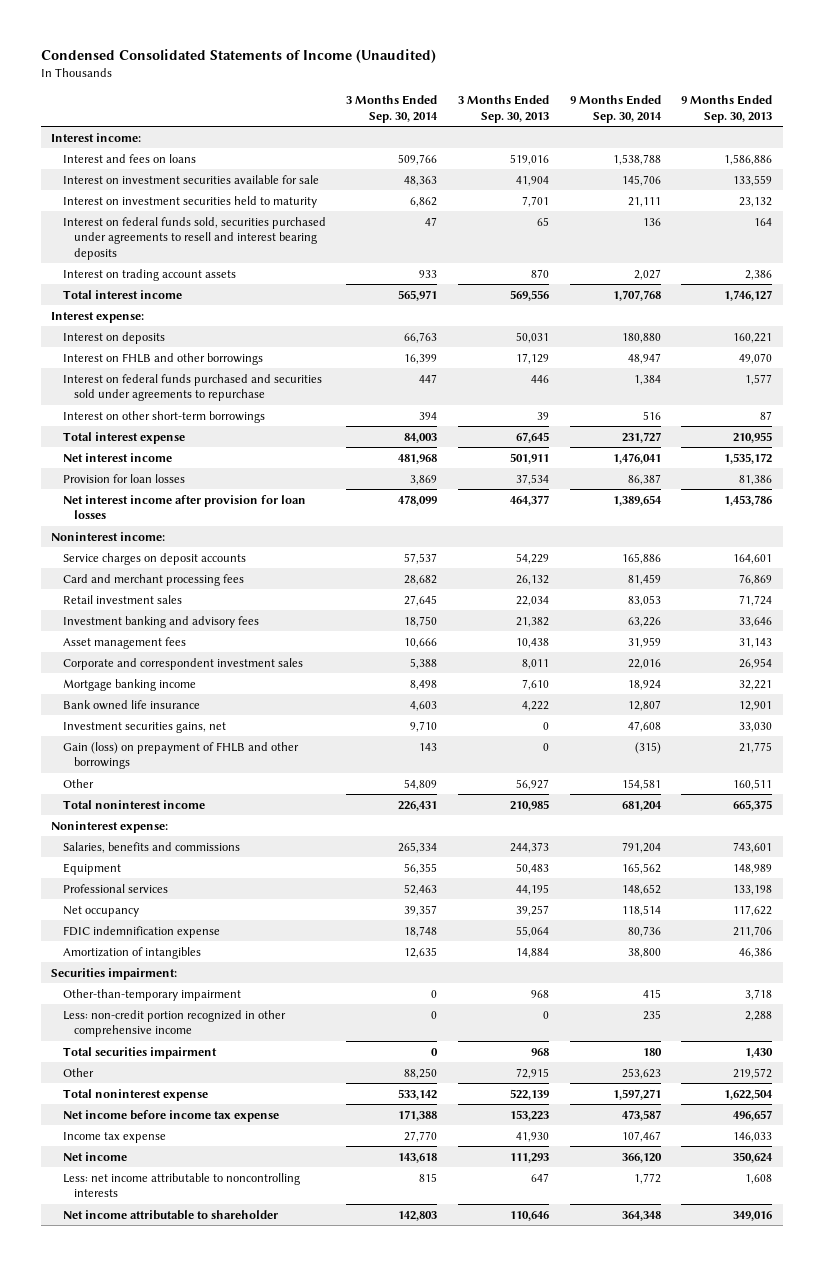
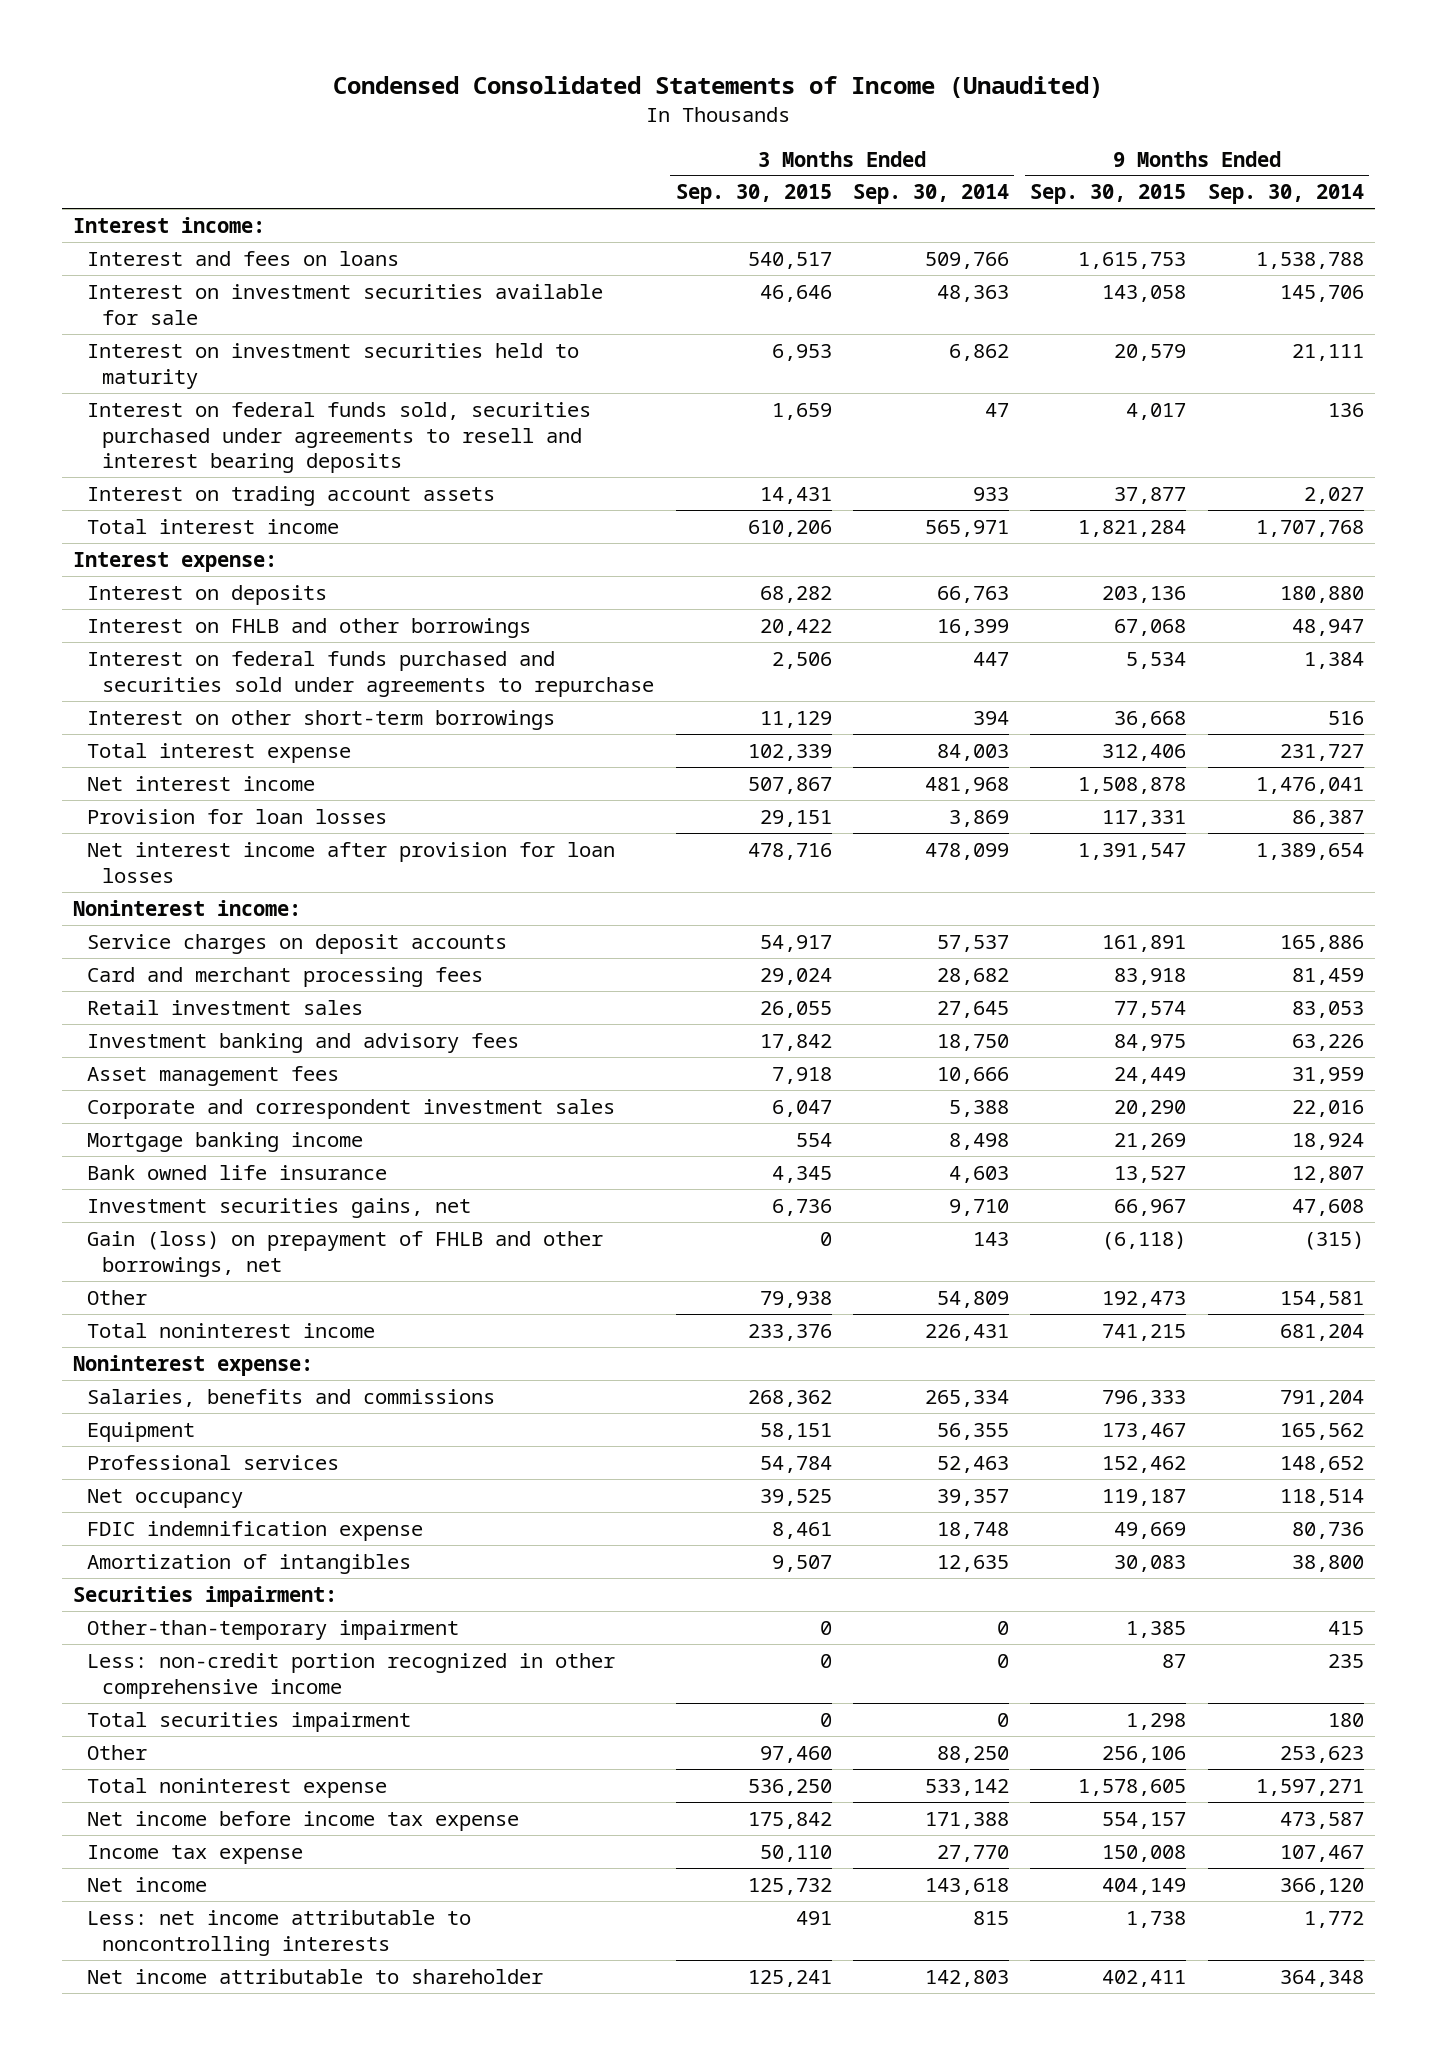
- | 3 Months Ended Sep. 30, 2014 | 3 Months Ended Sep. 30, 2013 | 9 Months Ended Sep. 30, 2014 | 9 Months Ended Sep. 30, 2013
+ | 3 Months Ended Sep. 30, 2015 | 3 Months Ended Sep. 30, 2014 | 9 Months Ended Sep. 30, 2015 | 9 Months Ended Sep. 30, 2014
- Gain (loss) on prepayment of FHLB and other borrowings | 143 | 0 | (315) | 21,775
+ Gain (loss) on prepayment of FHLB and other borrowings, net | 0 | 143 | (6,118) | (315)

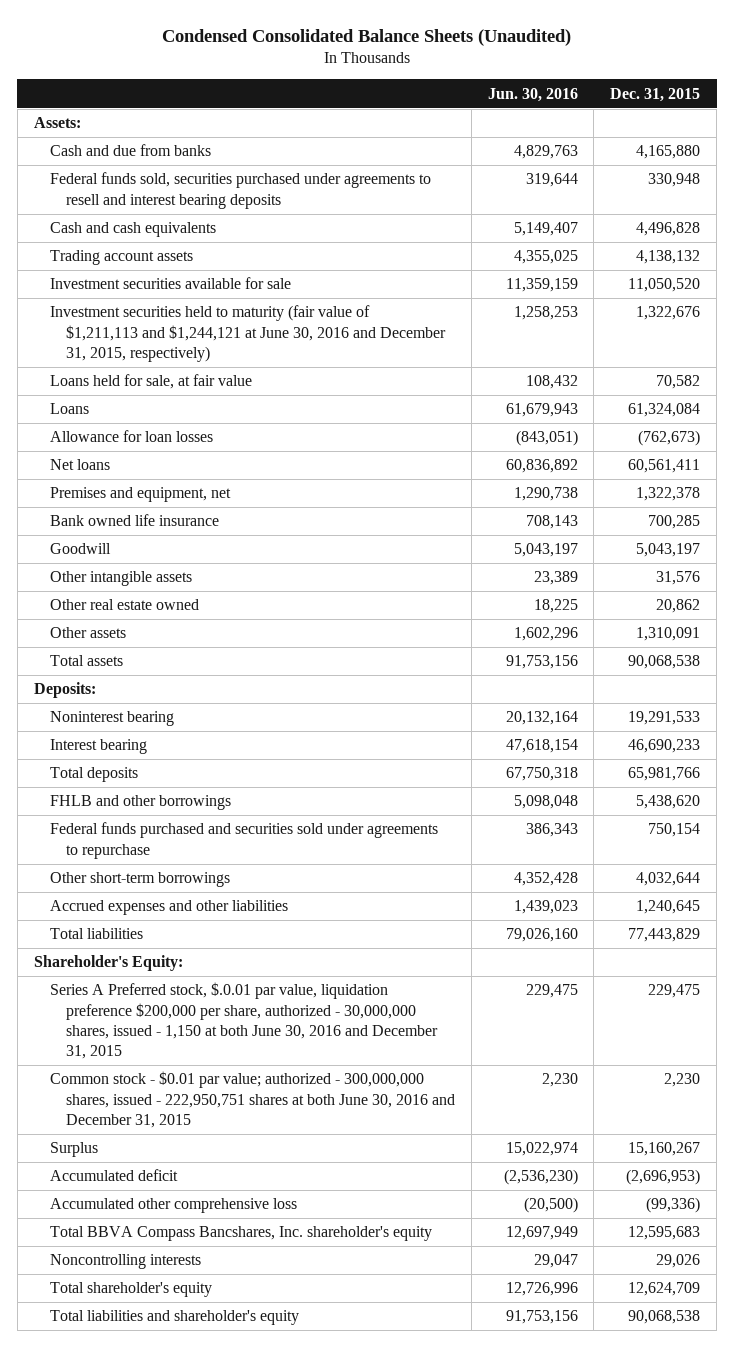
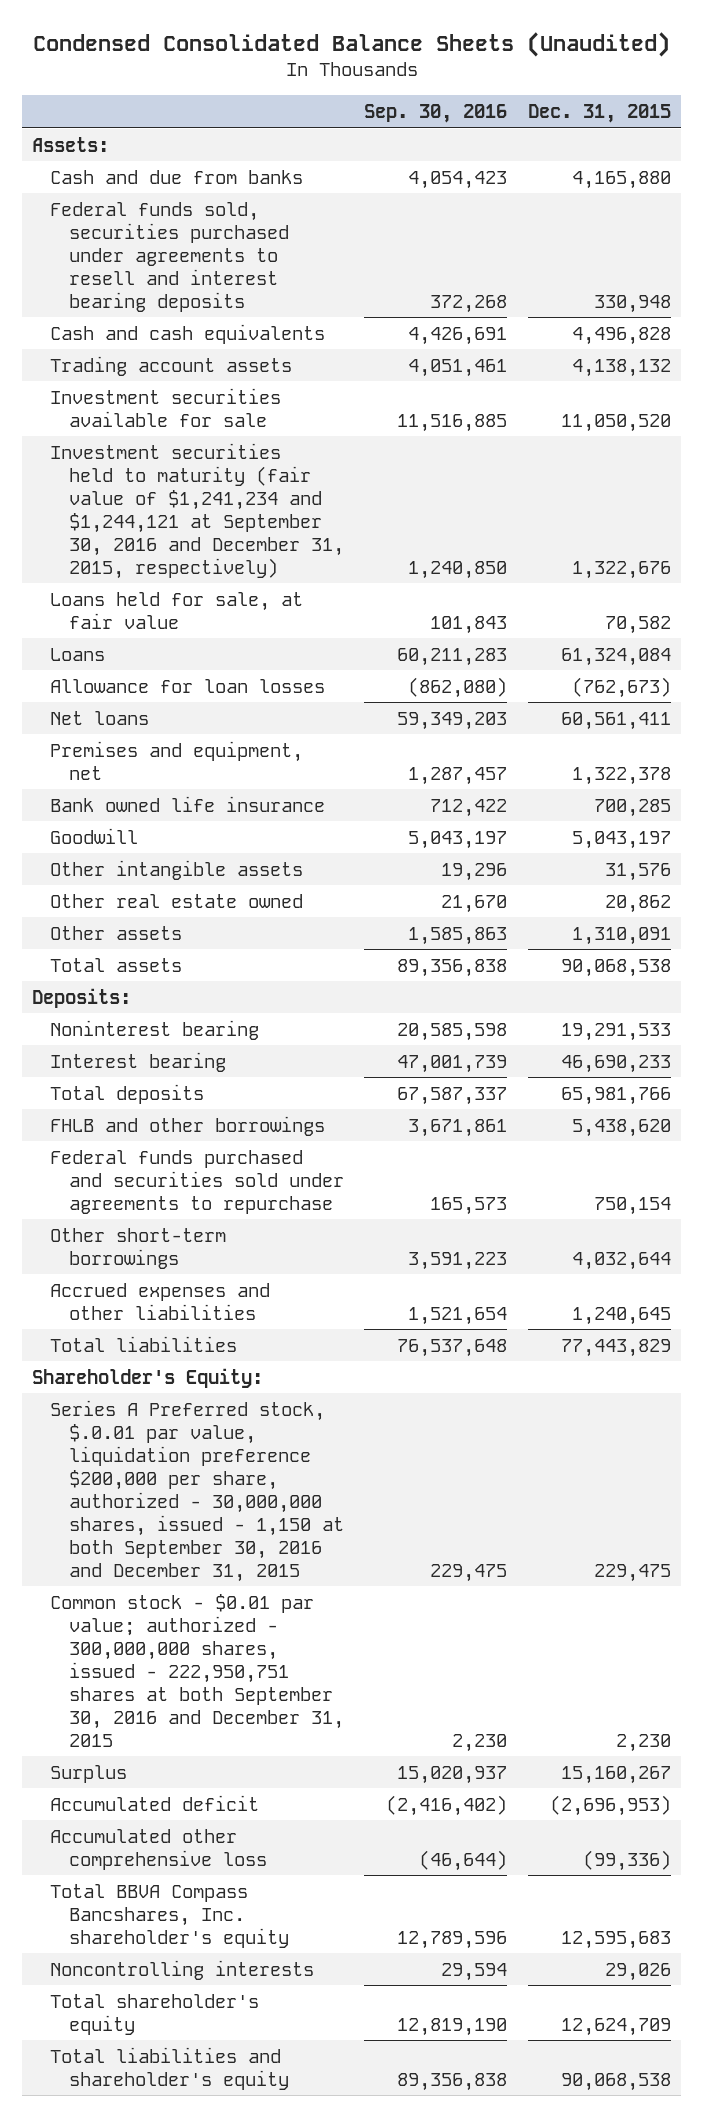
- | Jun. 30, 2016 | Dec. 31, 2015
+ | Sep. 30, 2016 | Dec. 31, 2015
- Investment securities held to maturity (fair value of $1,211,113 and $1,244,121 at June 30, 2016 and December 31, 2015, respectively) | 1,258,253 | 1,322,676
+ Investment securities held to maturity (fair value of $1,241,234 and $1,244,121 at September 30, 2016 and December 31, 2015, respectively) | 1,240,850 | 1,322,676
- Series A Preferred stock, $.0.01 par value, liquidation preference $200,000 per share, authorized - 30,000,000 shares, issued - 1,150 at both June 30, 2016 and December 31, 2015 | 229,475 | 229,475
- Common stock - $0.01 par value; authorized - 300,000,000 shares, issued - 222,950,751 shares at both June 30, 2016 and December 31, 2015 | 2,230 | 2,230
+ Series A Preferred stock, $.0.01 par value, liquidation preference $200,000 per share, authorized - 30,000,000 shares, issued - 1,150 at both September 30, 2016 and December 31, 2015 | 229,475 | 229,475
+ Common stock - $0.01 par value; authorized - 300,000,000 shares, issued - 222,950,751 shares at both September 30, 2016 and December 31, 2015 | 2,230 | 2,230

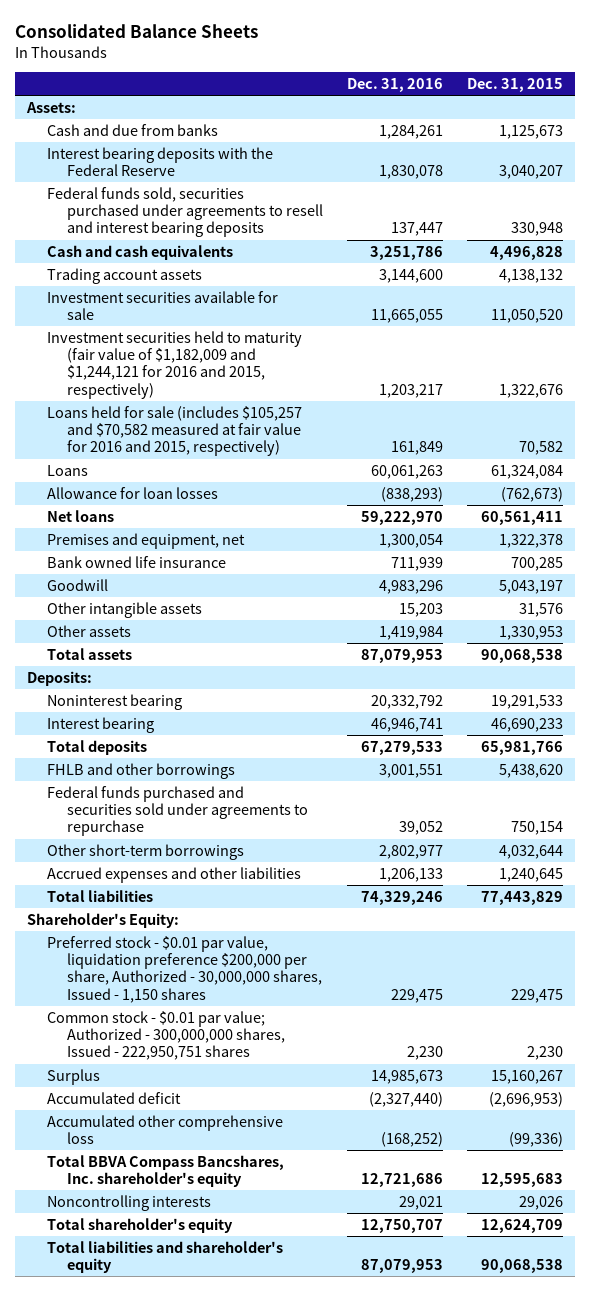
- Condensed Consolidated Balance Sheets (Unaudited)
+ Consolidated Balance Sheets
- | Sep. 30, 2016 | Dec. 31, 2015
+ | Dec. 31, 2016 | Dec. 31, 2015
- Cash and due from banks | 4,054,423 | 4,165,880
+ Cash and due from banks | 1,284,261 | 1,125,673
+ Interest bearing deposits with the Federal Reserve | 1,830,078 | 3,040,207
- Investment securities held to maturity (fair value of $1,241,234 and $1,244,121 at September 30, 2016 and December 31, 2015, respectively) | 1,240,850 | 1,322,676
- Loans held for sale, at fair value | 101,843 | 70,582
+ Investment securities held to maturity (fair value of $1,182,009 and $1,244,121 for 2016 and 2015, respectively) | 1,203,217 | 1,322,676
+ Loans held for sale (includes $105,257 and $70,582 measured at fair value for 2016 and 2015, respectively) | 161,849 | 70,582
- Other real estate owned | 21,670 | 20,862
- Other assets | 1,585,863 | 1,310,091
+ Other assets | 1,419,984 | 1,330,953
- Series A Preferred stock, $.0.01 par value, liquidation preference $200,000 per share, authorized - 30,000,000 shares, issued - 1,150 at both September 30, 2016 and December 31, 2015 | 229,475 | 229,475
- Common stock - $0.01 par value; authorized - 300,000,000 shares, issued - 222,950,751 shares at both September 30, 2016 and December 31, 2015 | 2,230 | 2,230
+ Preferred stock - $0.01 par value, liquidation preference $200,000 per share, Authorized - 30,000,000 shares, Issued - 1,150 shares | 229,475 | 229,475
+ Common stock - $0.01 par value; Authorized - 300,000,000 shares, Issued - 222,950,751 shares | 2,230 | 2,230

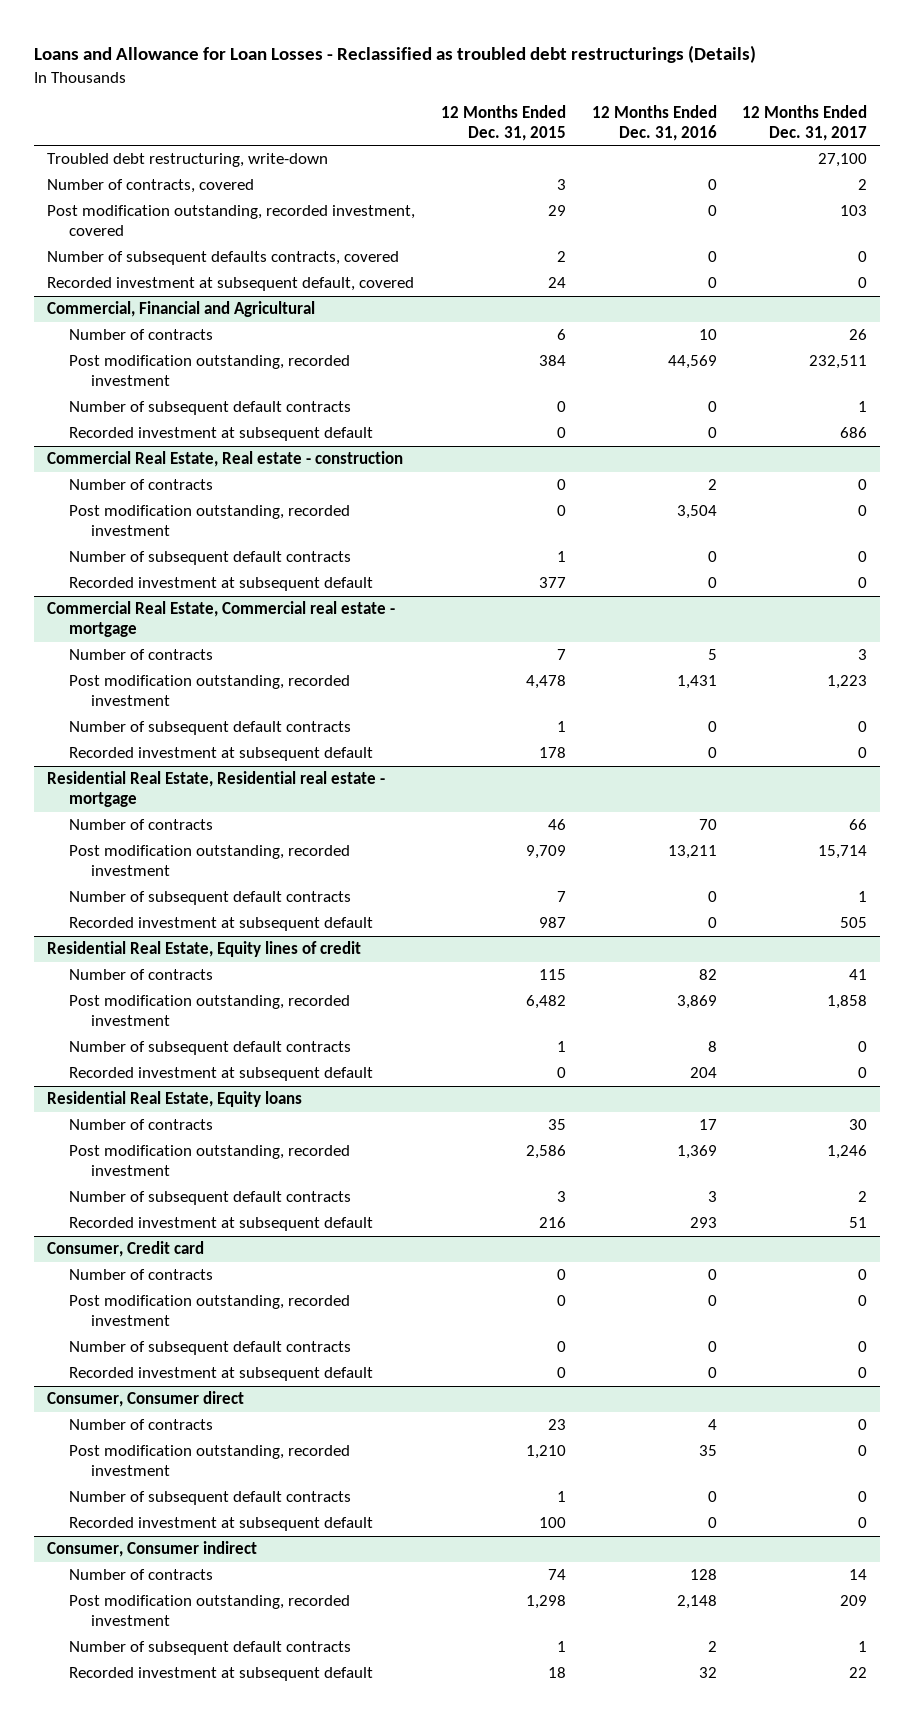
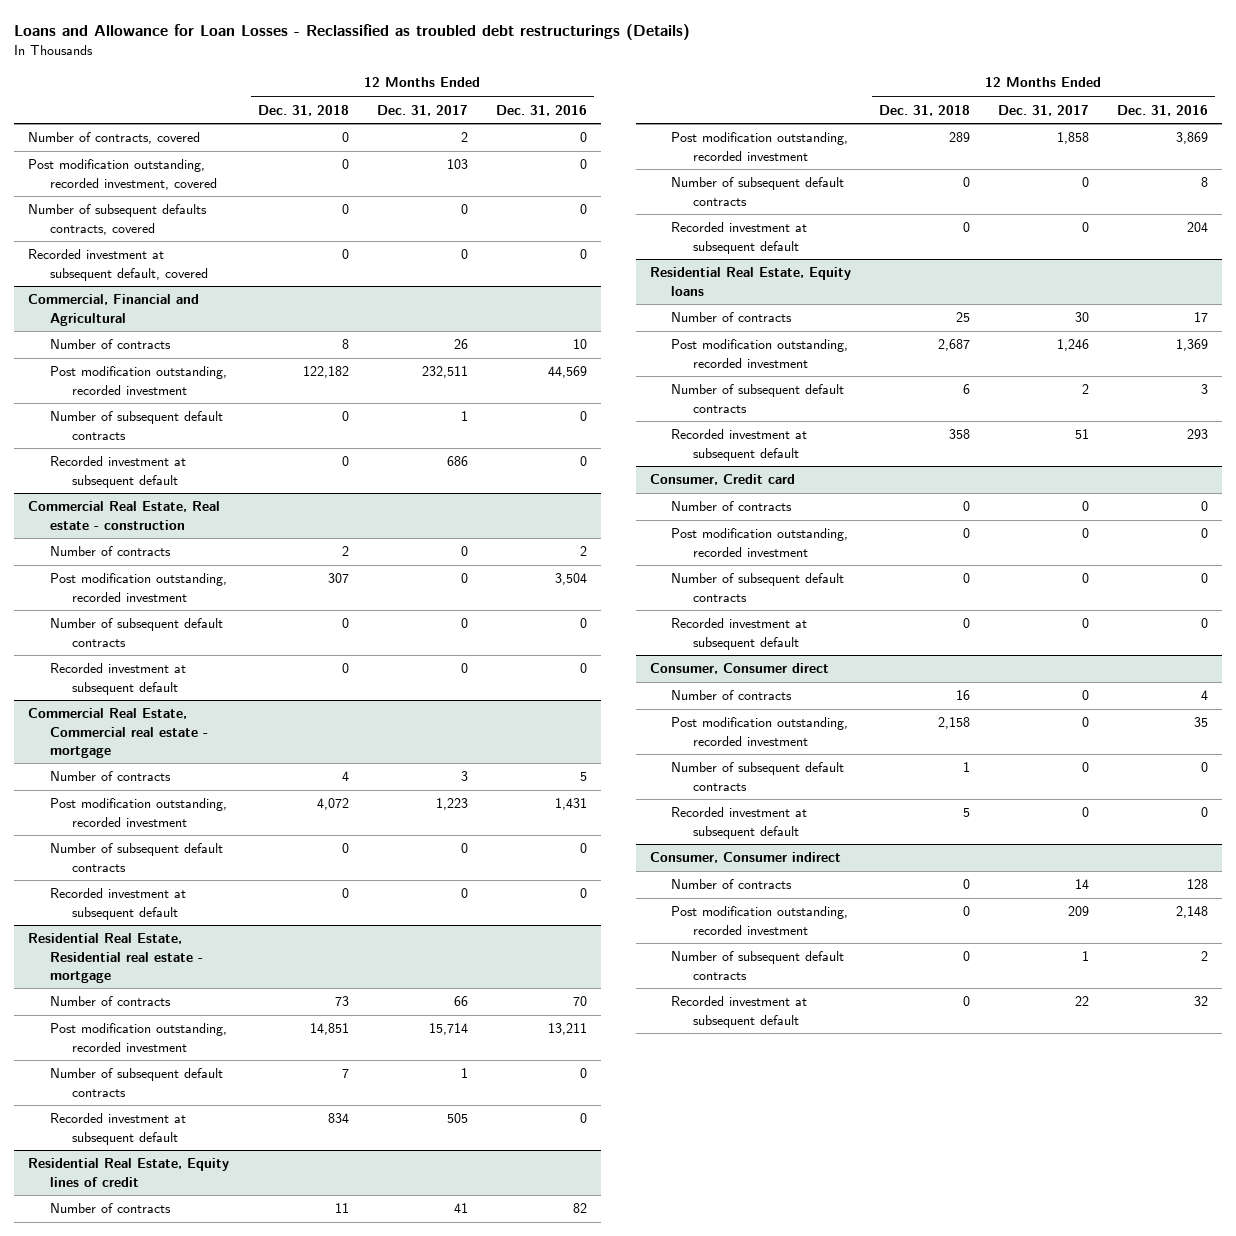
- | 12 Months Ended Dec. 31, 2015 | 12 Months Ended Dec. 31, 2016 | 12 Months Ended Dec. 31, 2017
+ | 12 Months Ended Dec. 31, 2018 | 12 Months Ended Dec. 31, 2017 | 12 Months Ended Dec. 31, 2016
- Troubled debt restructuring, write-down | | | 27,100

